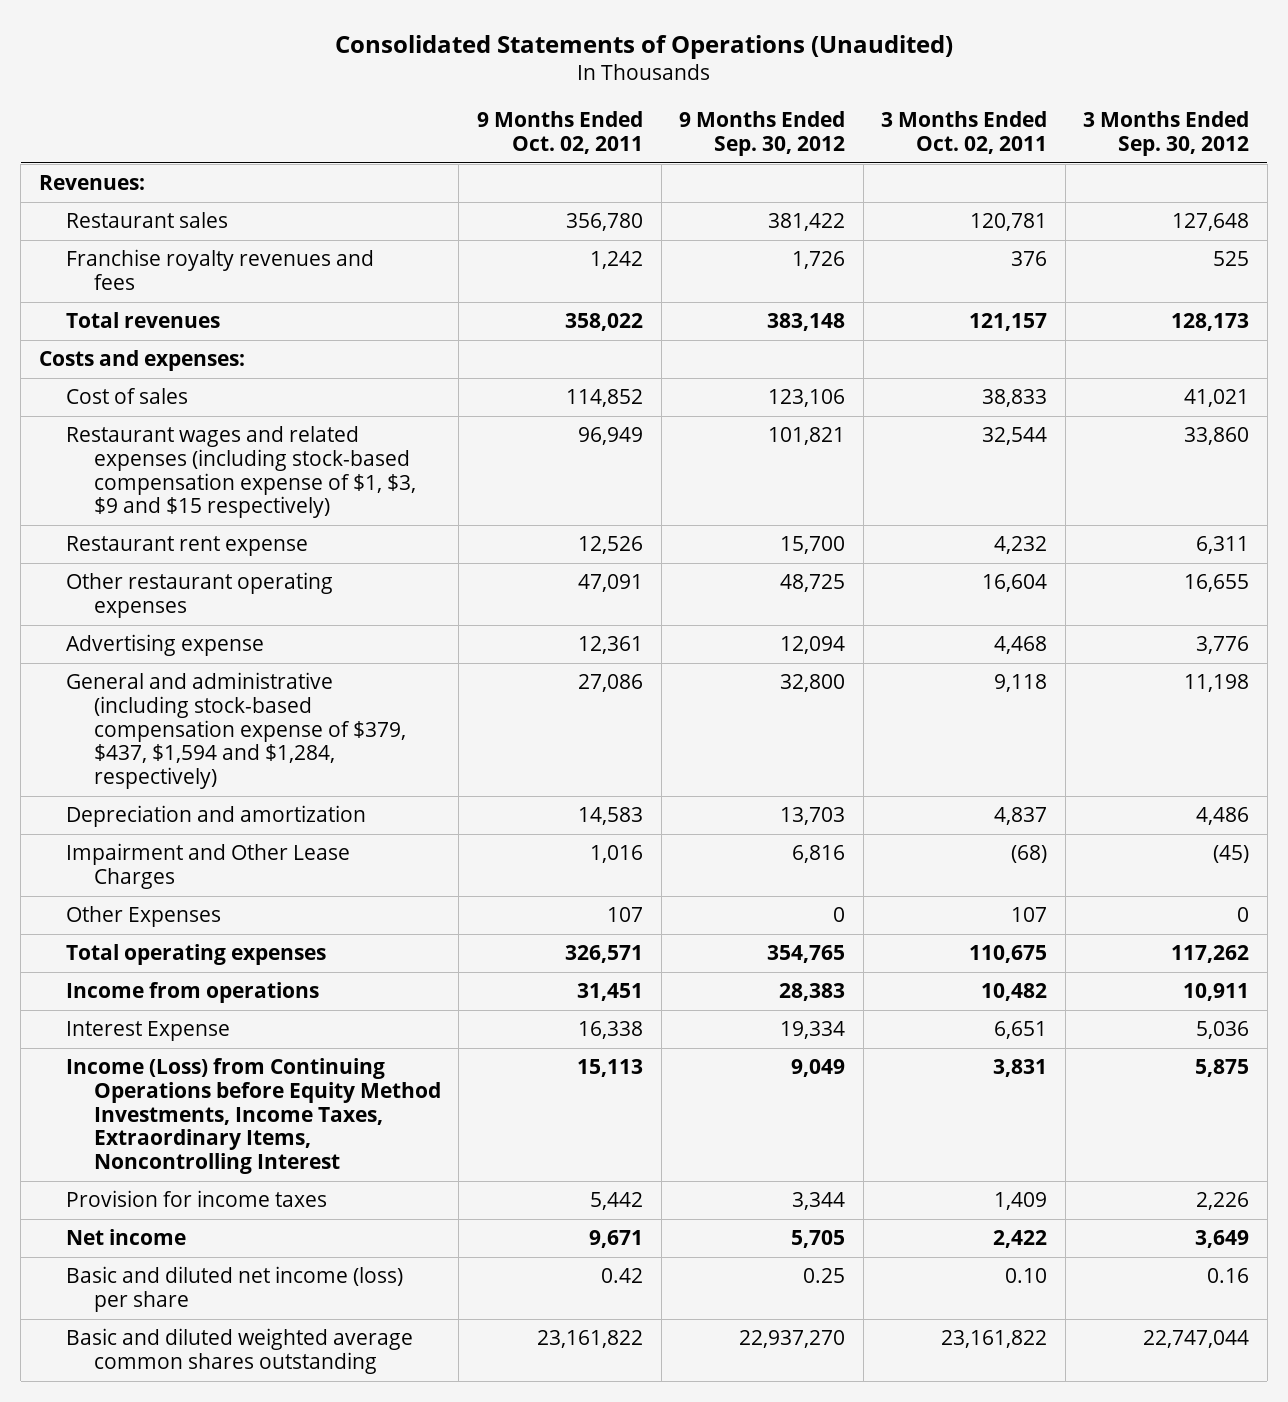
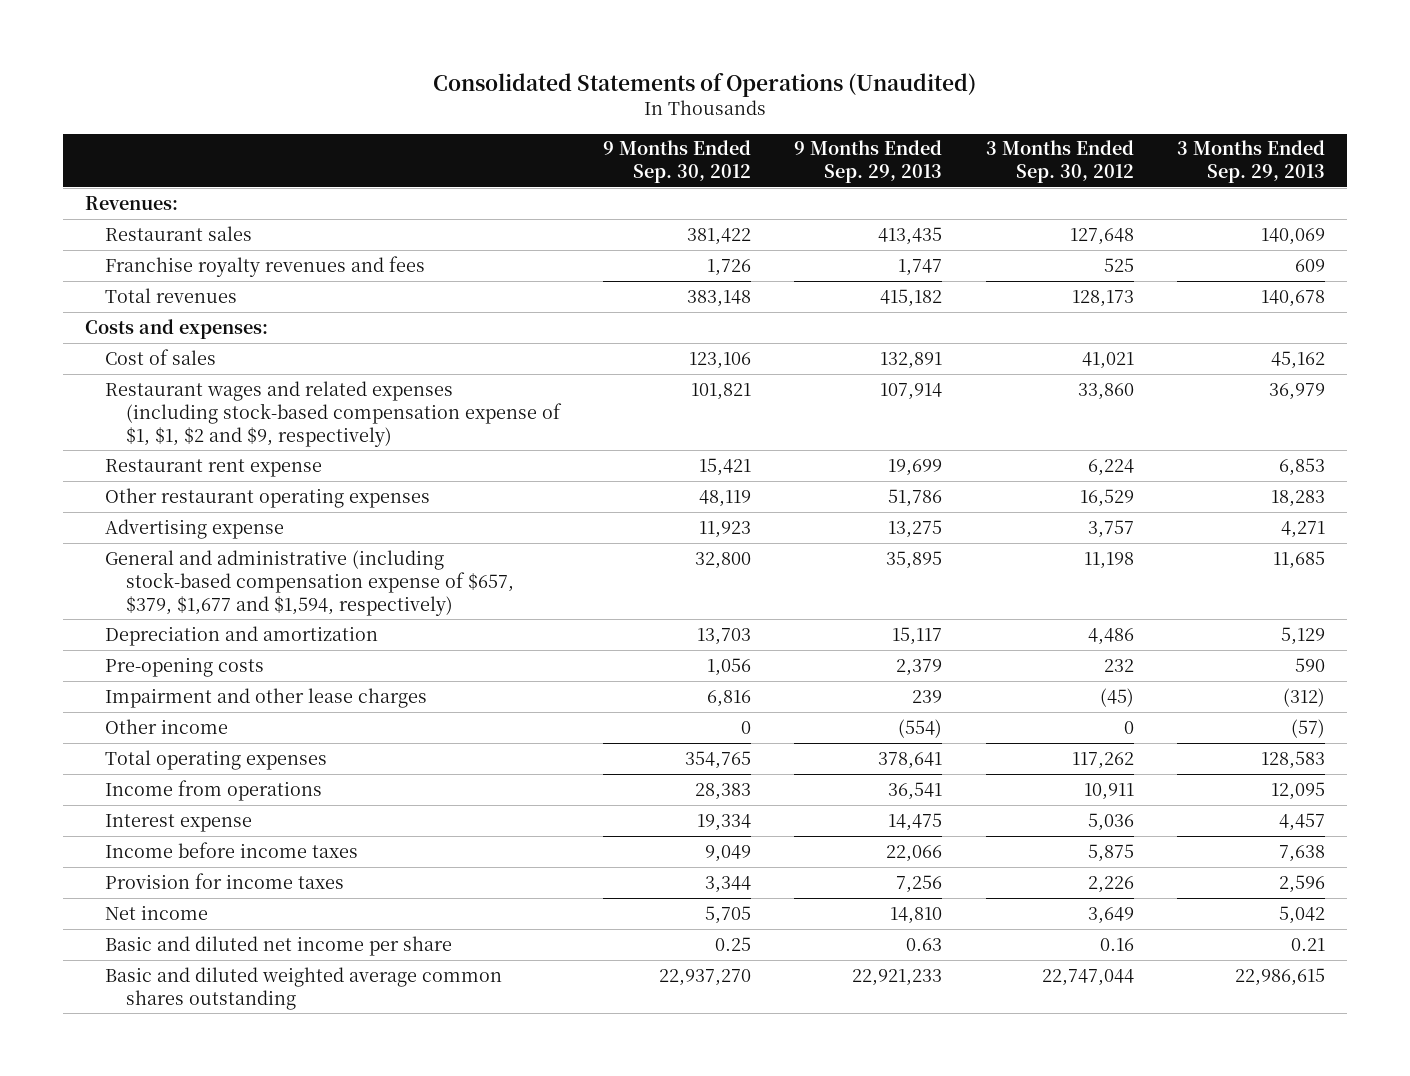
- | 9 Months Ended Oct. 02, 2011 | 9 Months Ended Sep. 30, 2012 | 3 Months Ended Oct. 02, 2011 | 3 Months Ended Sep. 30, 2012
+ | 9 Months Ended Sep. 30, 2012 | 9 Months Ended Sep. 29, 2013 | 3 Months Ended Sep. 30, 2012 | 3 Months Ended Sep. 29, 2013
- Restaurant wages and related expenses (including stock-based compensation expense of $1, $3, $9 and $15 respectively) | 96,949 | 101,821 | 32,544 | 33,860
- Restaurant rent expense | 12,526 | 15,700 | 4,232 | 6,311
- Other restaurant operating expenses | 47,091 | 48,725 | 16,604 | 16,655
- Advertising expense | 12,361 | 12,094 | 4,468 | 3,776
- General and administrative (including stock-based compensation expense of $379, $437, $1,594 and $1,284, respectively) | 27,086 | 32,800 | 9,118 | 11,198
+ Restaurant wages and related expenses (including stock-based compensation expense of $1, $1, $2 and $9, respectively) | 101,821 | 107,914 | 33,860 | 36,979
+ Restaurant rent expense | 15,421 | 19,699 | 6,224 | 6,853
+ Other restaurant operating expenses | 48,119 | 51,786 | 16,529 | 18,283
+ Advertising expense | 11,923 | 13,275 | 3,757 | 4,271
+ General and administrative (including stock-based compensation expense of $657, $379, $1,677 and $1,594, respectively) | 32,800 | 35,895 | 11,198 | 11,685
- Impairment and Other Lease Charges | 1,016 | 6,816 | (68) | (45)
- Other Expenses | 107 | 0 | 107 | 0
+ Pre-opening costs | 1,056 | 2,379 | 232 | 590
+ Impairment and other lease charges | 6,816 | 239 | (45) | (312)
+ Other income | 0 | (554) | 0 | (57)
- Interest Expense | 16,338 | 19,334 | 6,651 | 5,036
- Income (Loss) from Continuing Operations before Equity Method Investments, Income Taxes, Extraordinary Items, Noncontrolling Interest | 15,113 | 9,049 | 3,831 | 5,875
+ Interest expense | 19,334 | 14,475 | 5,036 | 4,457
+ Income before income taxes | 9,049 | 22,066 | 5,875 | 7,638
- Basic and diluted net income (loss) per share | 0.42 | 0.25 | 0.10 | 0.16
+ Basic and diluted net income per share | 0.25 | 0.63 | 0.16 | 0.21

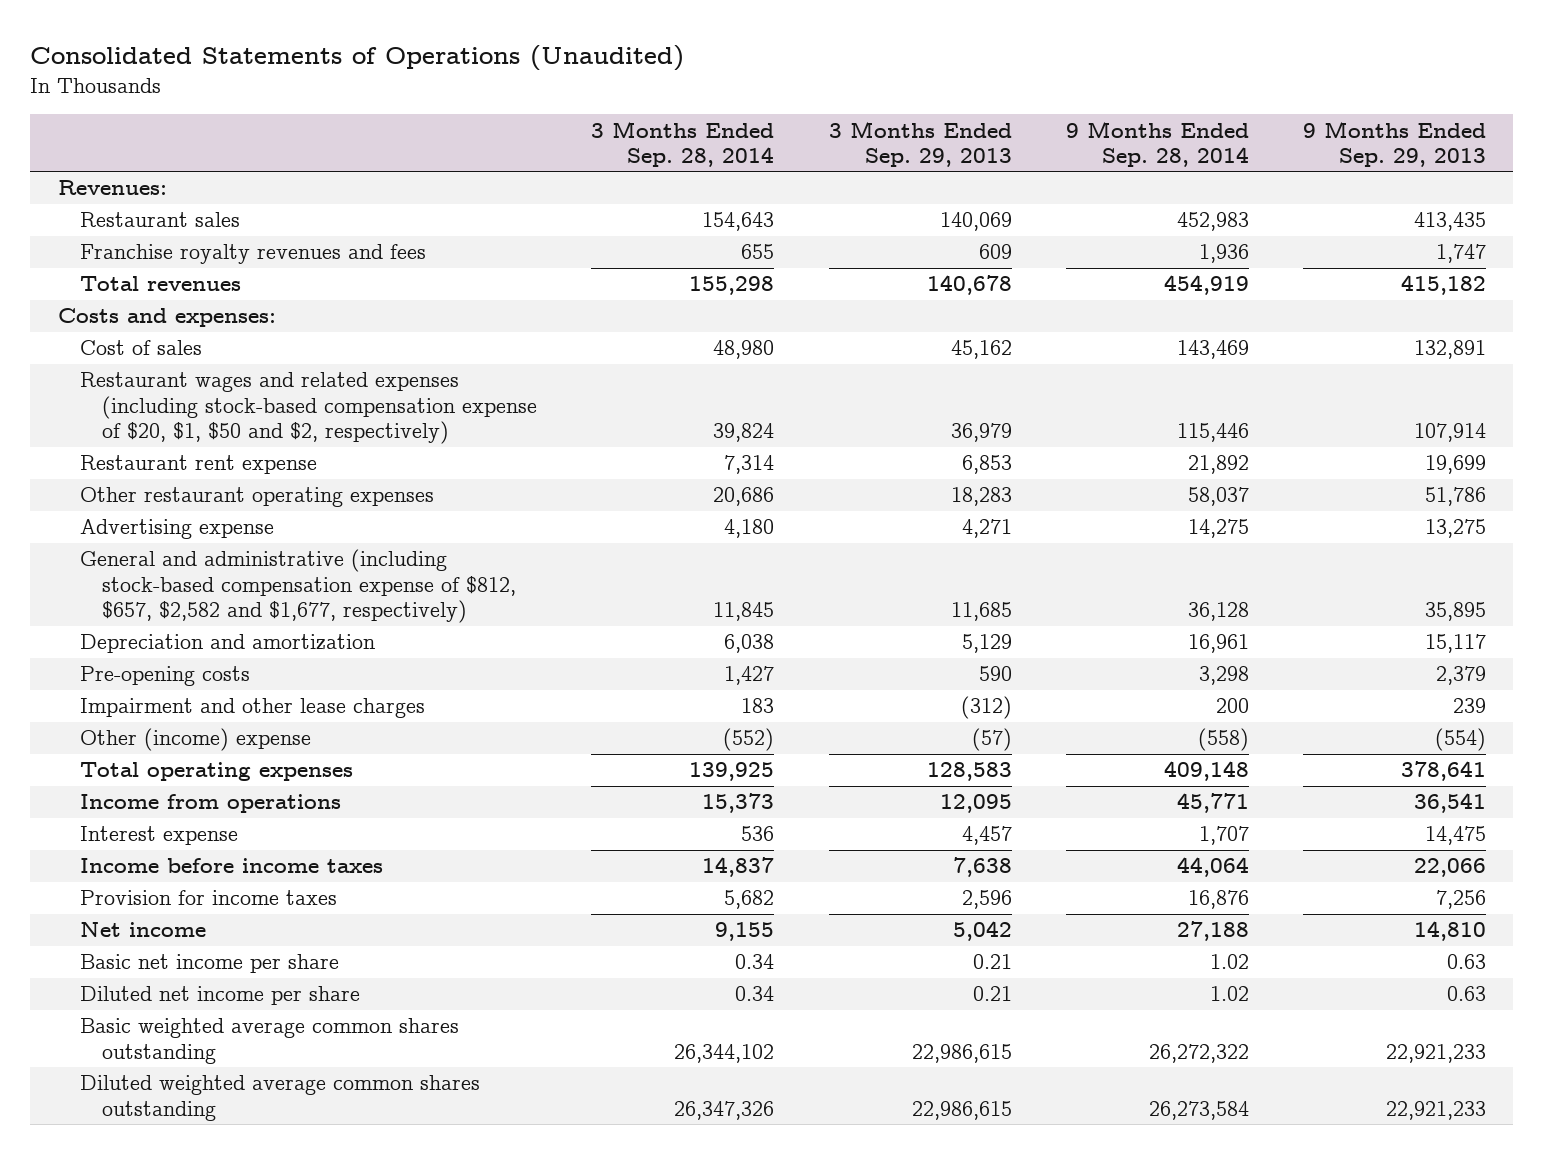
- | 9 Months Ended Sep. 30, 2012 | 9 Months Ended Sep. 29, 2013 | 3 Months Ended Sep. 30, 2012 | 3 Months Ended Sep. 29, 2013
+ | 3 Months Ended Sep. 28, 2014 | 3 Months Ended Sep. 29, 2013 | 9 Months Ended Sep. 28, 2014 | 9 Months Ended Sep. 29, 2013
- Restaurant wages and related expenses (including stock-based compensation expense of $1, $1, $2 and $9, respectively) | 101,821 | 107,914 | 33,860 | 36,979
+ Restaurant wages and related expenses (including stock-based compensation expense of $20, $1, $50 and $2, respectively) | 39,824 | 36,979 | 115,446 | 107,914
- General and administrative (including stock-based compensation expense of $657, $379, $1,677 and $1,594, respectively) | 32,800 | 35,895 | 11,198 | 11,685
+ General and administrative (including stock-based compensation expense of $812, $657, $2,582 and $1,677, respectively) | 11,845 | 11,685 | 36,128 | 35,895
- Other income | 0 | (554) | 0 | (57)
+ Other (income) expense | (552) | (57) | (558) | (554)
- Basic and diluted net income per share | 0.25 | 0.63 | 0.16 | 0.21
- Basic and diluted weighted average common shares outstanding | 22,937,270 | 22,921,233 | 22,747,044 | 22,986,615
+ Basic net income per share | 0.34 | 0.21 | 1.02 | 0.63
+ Diluted net income per share | 0.34 | 0.21 | 1.02 | 0.63
+ Basic weighted average common shares outstanding | 26,344,102 | 22,986,615 | 26,272,322 | 22,921,233
+ Diluted weighted average common shares outstanding | 26,347,326 | 22,986,615 | 26,273,584 | 22,921,233

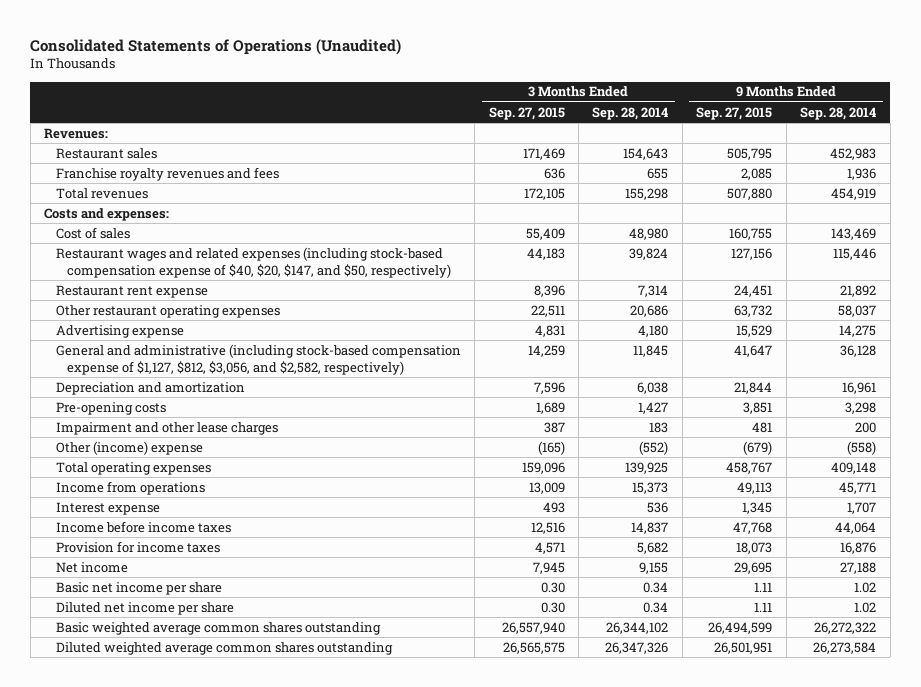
- | 3 Months Ended Sep. 28, 2014 | 3 Months Ended Sep. 29, 2013 | 9 Months Ended Sep. 28, 2014 | 9 Months Ended Sep. 29, 2013
+ | 3 Months Ended Sep. 27, 2015 | 3 Months Ended Sep. 28, 2014 | 9 Months Ended Sep. 27, 2015 | 9 Months Ended Sep. 28, 2014
- Restaurant wages and related expenses (including stock-based compensation expense of $20, $1, $50 and $2, respectively) | 39,824 | 36,979 | 115,446 | 107,914
+ Restaurant wages and related expenses (including stock-based compensation expense of $40, $20, $147, and $50, respectively) | 44,183 | 39,824 | 127,156 | 115,446
- General and administrative (including stock-based compensation expense of $812, $657, $2,582 and $1,677, respectively) | 11,845 | 11,685 | 36,128 | 35,895
+ General and administrative (including stock-based compensation expense of $1,127, $812, $3,056, and $2,582, respectively) | 14,259 | 11,845 | 41,647 | 36,128

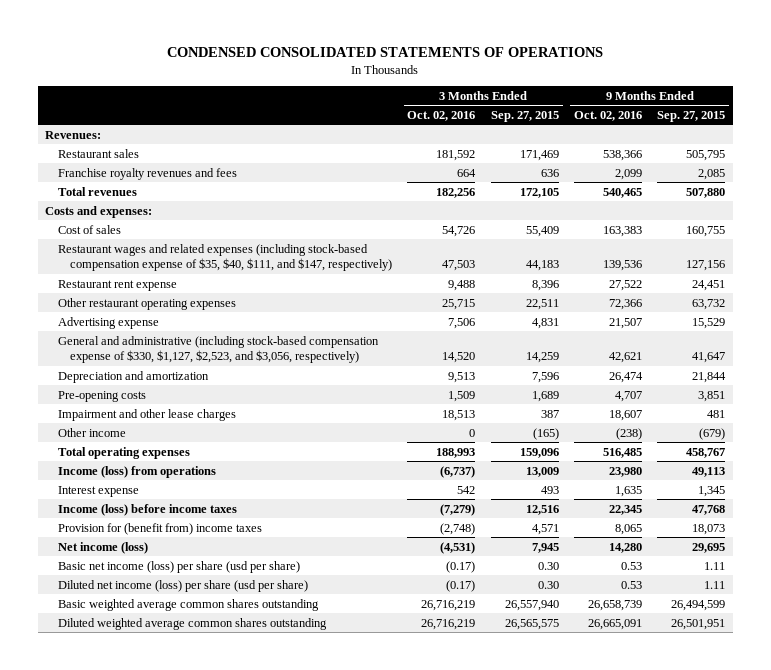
- Consolidated Statements of Operations (Unaudited)
+ CONDENSED CONSOLIDATED STATEMENTS OF OPERATIONS
- | 3 Months Ended Sep. 27, 2015 | 3 Months Ended Sep. 28, 2014 | 9 Months Ended Sep. 27, 2015 | 9 Months Ended Sep. 28, 2014
+ | 3 Months Ended Oct. 02, 2016 | 3 Months Ended Sep. 27, 2015 | 9 Months Ended Oct. 02, 2016 | 9 Months Ended Sep. 27, 2015
- Restaurant wages and related expenses (including stock-based compensation expense of $40, $20, $147, and $50, respectively) | 44,183 | 39,824 | 127,156 | 115,446
+ Restaurant wages and related expenses (including stock-based compensation expense of $35, $40, $111, and $147, respectively) | 47,503 | 44,183 | 139,536 | 127,156
- General and administrative (including stock-based compensation expense of $1,127, $812, $3,056, and $2,582, respectively) | 14,259 | 11,845 | 41,647 | 36,128
+ General and administrative (including stock-based compensation expense of $330, $1,127, $2,523, and $3,056, respectively) | 14,520 | 14,259 | 42,621 | 41,647
- Other (income) expense | (165) | (552) | (679) | (558)
+ Other income | 0 | (165) | (238) | (679)
- Income from operations | 13,009 | 15,373 | 49,113 | 45,771
+ Income (loss) from operations | (6,737) | 13,009 | 23,980 | 49,113
- Income before income taxes | 12,516 | 14,837 | 47,768 | 44,064
- Provision for income taxes | 4,571 | 5,682 | 18,073 | 16,876
- Net income | 7,945 | 9,155 | 29,695 | 27,188
- Basic net income per share | 0.30 | 0.34 | 1.11 | 1.02
- Diluted net income per share | 0.30 | 0.34 | 1.11 | 1.02
+ Income (loss) before income taxes | (7,279) | 12,516 | 22,345 | 47,768
+ Provision for (benefit from) income taxes | (2,748) | 4,571 | 8,065 | 18,073
+ Net income (loss) | (4,531) | 7,945 | 14,280 | 29,695
+ Basic net income (loss) per share (usd per share) | (0.17) | 0.30 | 0.53 | 1.11
+ Diluted net income (loss) per share (usd per share) | (0.17) | 0.30 | 0.53 | 1.11

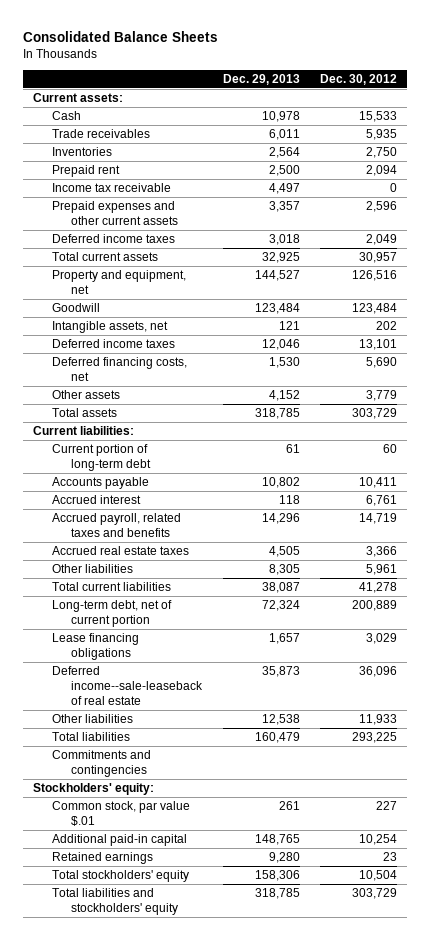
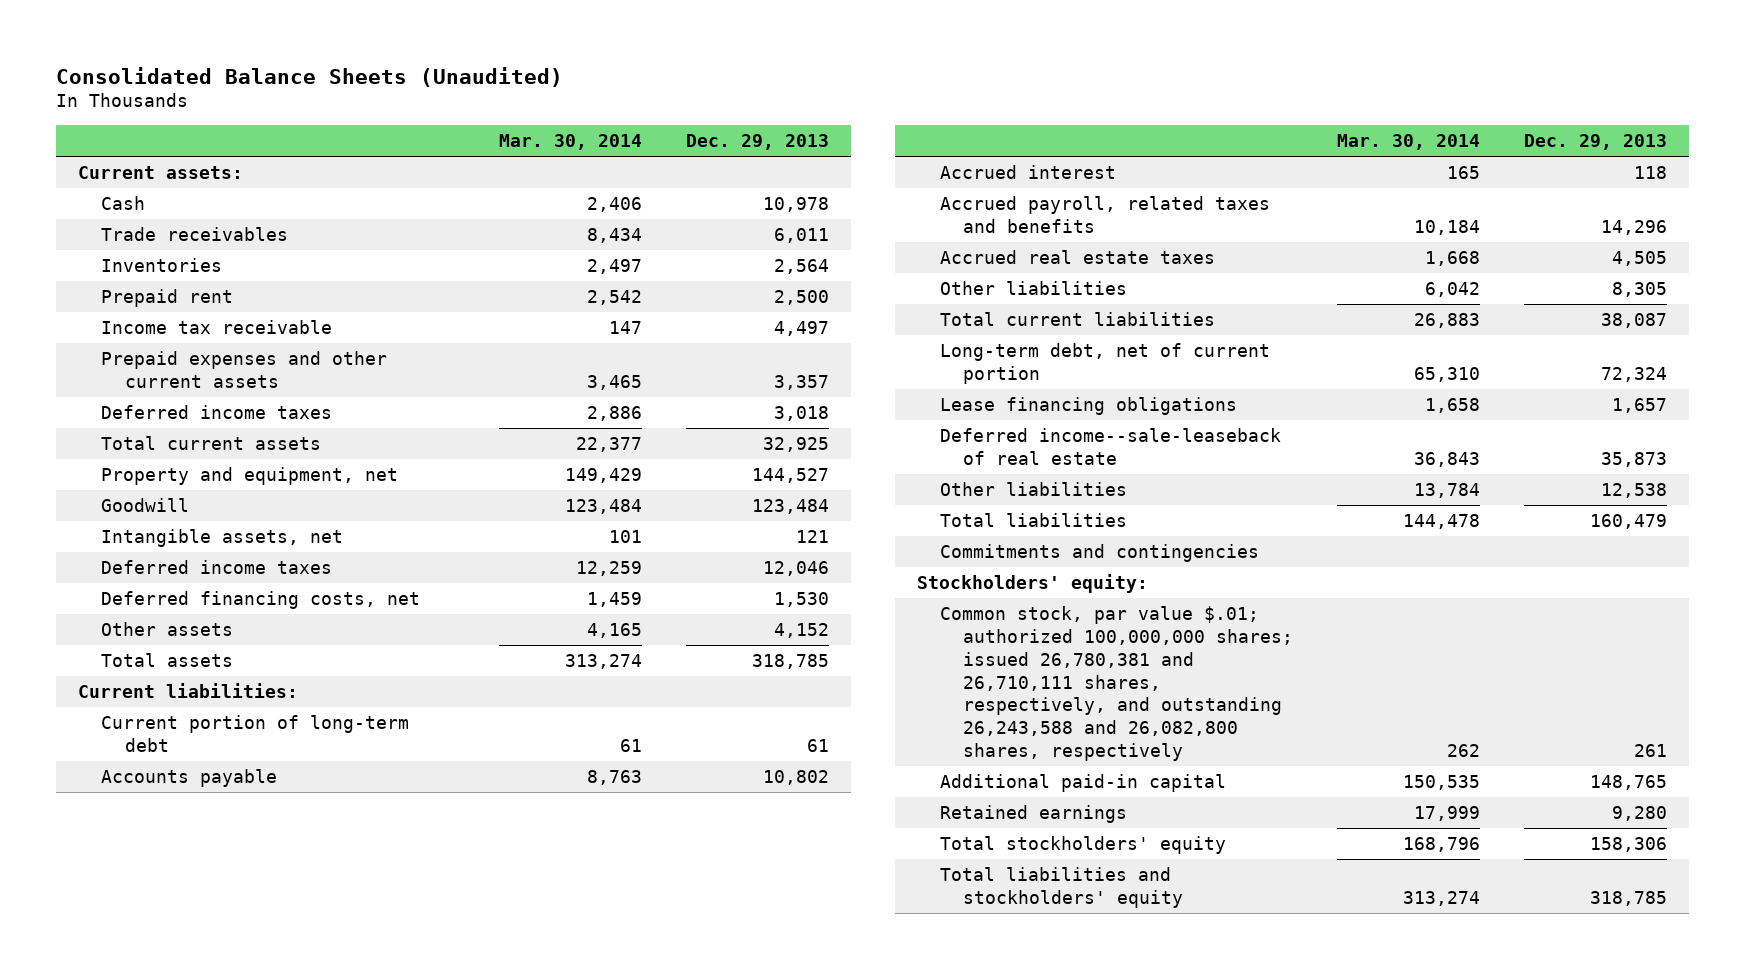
- Consolidated Balance Sheets
+ Consolidated Balance Sheets (Unaudited)
- | Dec. 29, 2013 | Dec. 30, 2012
+ | Mar. 30, 2014 | Dec. 29, 2013
- Common stock, par value $.01 | 261 | 227
+ Common stock, par value $.01; authorized 100,000,000 shares; issued 26,780,381 and 26,710,111 shares, respectively, and outstanding 26,243,588 and 26,082,800 shares, respectively | 262 | 261

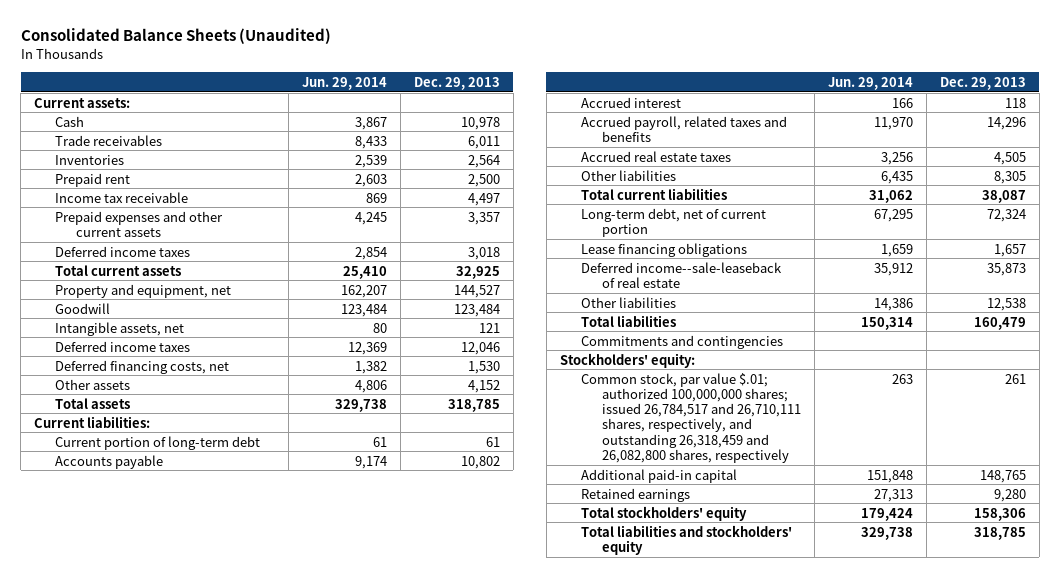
- | Mar. 30, 2014 | Dec. 29, 2013
+ | Jun. 29, 2014 | Dec. 29, 2013
- Common stock, par value $.01; authorized 100,000,000 shares; issued 26,780,381 and 26,710,111 shares, respectively, and outstanding 26,243,588 and 26,082,800 shares, respectively | 262 | 261
+ Common stock, par value $.01; authorized 100,000,000 shares; issued 26,784,517 and 26,710,111 shares, respectively, and outstanding 26,318,459 and 26,082,800 shares, respectively | 263 | 261

